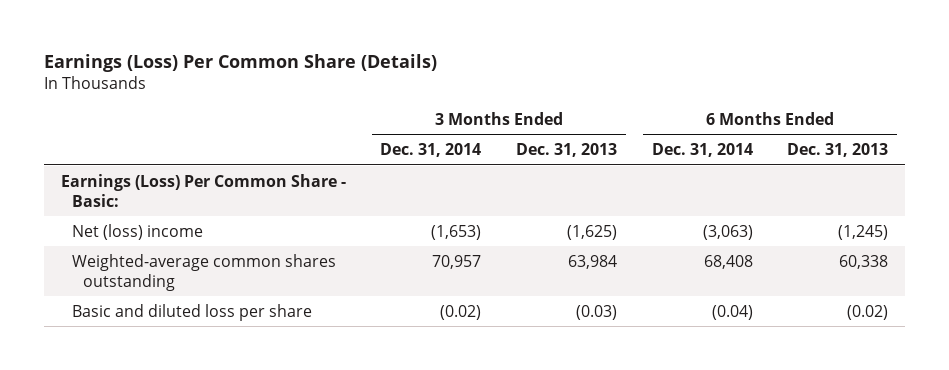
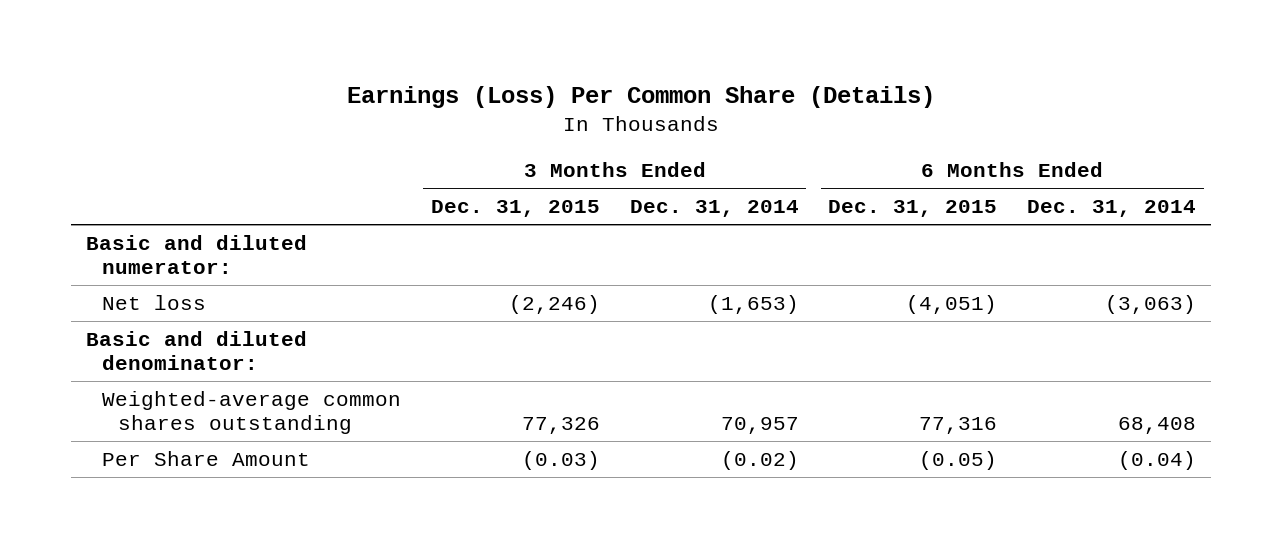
- | 3 Months Ended Dec. 31, 2014 | 3 Months Ended Dec. 31, 2013 | 6 Months Ended Dec. 31, 2014 | 6 Months Ended Dec. 31, 2013
+ | 3 Months Ended Dec. 31, 2015 | 3 Months Ended Dec. 31, 2014 | 6 Months Ended Dec. 31, 2015 | 6 Months Ended Dec. 31, 2014
- Earnings (Loss) Per Common Share - Basic:
- Net (loss) income | (1,653) | (1,625) | (3,063) | (1,245)
+ Basic and diluted numerator:
+ Net loss | (2,246) | (1,653) | (4,051) | (3,063)
+ Basic and diluted denominator:
- Basic and diluted loss per share | (0.02) | (0.03) | (0.04) | (0.02)
+ Per Share Amount | (0.03) | (0.02) | (0.05) | (0.04)

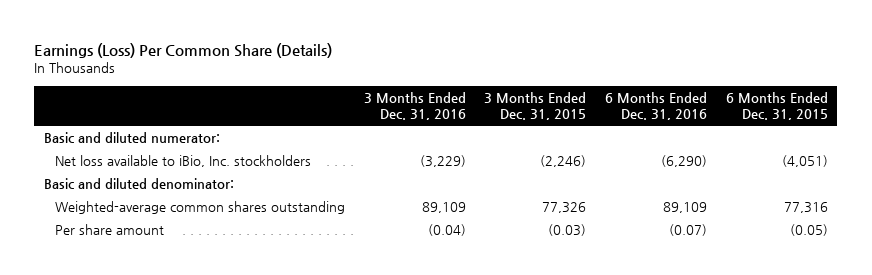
- | 3 Months Ended Dec. 31, 2015 | 3 Months Ended Dec. 31, 2014 | 6 Months Ended Dec. 31, 2015 | 6 Months Ended Dec. 31, 2014
+ | 3 Months Ended Dec. 31, 2016 | 3 Months Ended Dec. 31, 2015 | 6 Months Ended Dec. 31, 2016 | 6 Months Ended Dec. 31, 2015
- Net loss | (2,246) | (1,653) | (4,051) | (3,063)
+ Net loss available to iBio, Inc. stockholders | (3,229) | (2,246) | (6,290) | (4,051)
- Per Share Amount | (0.03) | (0.02) | (0.05) | (0.04)
+ Per share amount | (0.04) | (0.03) | (0.07) | (0.05)

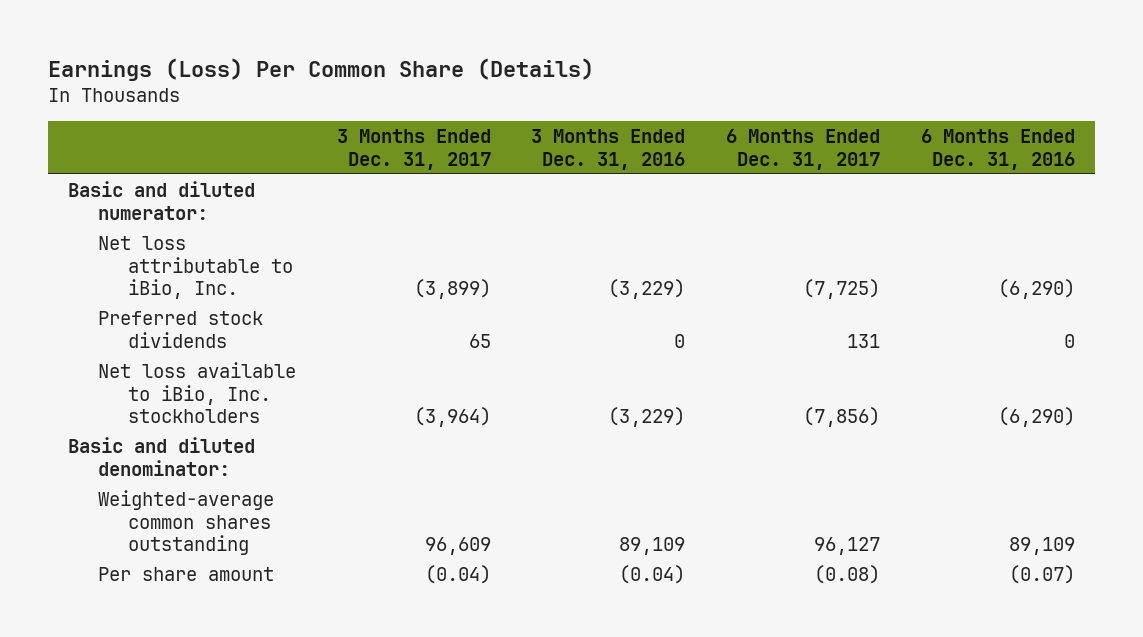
- | 3 Months Ended Dec. 31, 2016 | 3 Months Ended Dec. 31, 2015 | 6 Months Ended Dec. 31, 2016 | 6 Months Ended Dec. 31, 2015
+ | 3 Months Ended Dec. 31, 2017 | 3 Months Ended Dec. 31, 2016 | 6 Months Ended Dec. 31, 2017 | 6 Months Ended Dec. 31, 2016
+ Net loss attributable to iBio, Inc. | (3,899) | (3,229) | (7,725) | (6,290)
+ Preferred stock dividends | 65 | 0 | 131 | 0

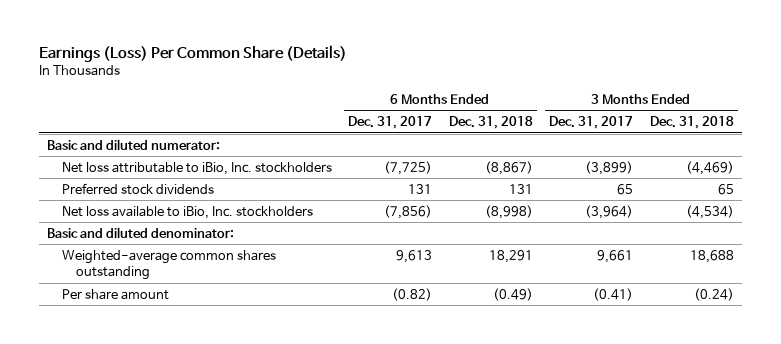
- | 3 Months Ended Dec. 31, 2017 | 3 Months Ended Dec. 31, 2016 | 6 Months Ended Dec. 31, 2017 | 6 Months Ended Dec. 31, 2016
+ | 6 Months Ended Dec. 31, 2017 | 6 Months Ended Dec. 31, 2018 | 3 Months Ended Dec. 31, 2017 | 3 Months Ended Dec. 31, 2018
- Net loss attributable to iBio, Inc. | (3,899) | (3,229) | (7,725) | (6,290)
+ Net loss attributable to iBio, Inc. stockholders | (7,725) | (8,867) | (3,899) | (4,469)
- Weighted-average common shares outstanding | 96,609 | 89,109 | 96,127 | 89,109
- Per share amount | (0.04) | (0.04) | (0.08) | (0.07)
+ Weighted-average common shares outstanding | 9,613 | 18,291 | 9,661 | 18,688
+ Per share amount | (0.82) | (0.49) | (0.41) | (0.24)

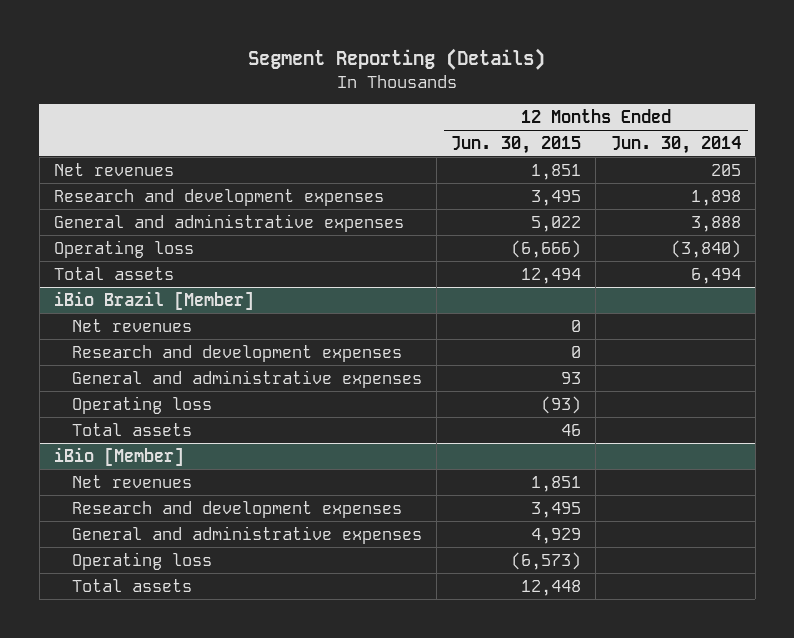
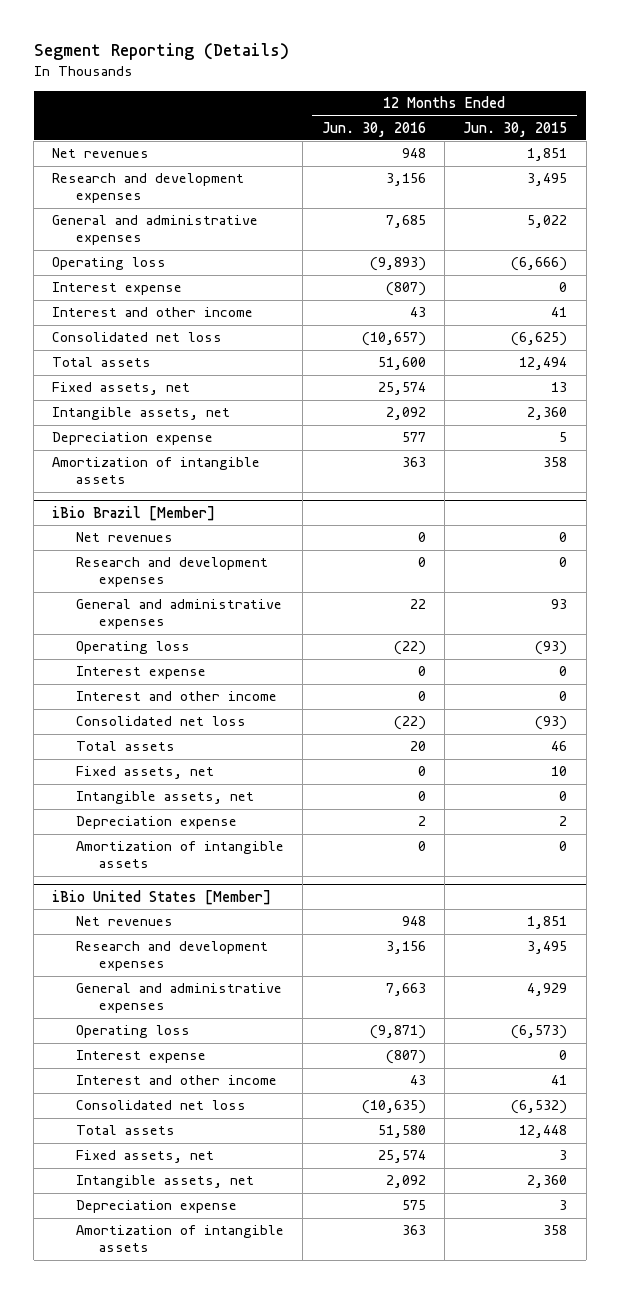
- | 12 Months Ended Jun. 30, 2015 | 12 Months Ended Jun. 30, 2014
+ | 12 Months Ended Jun. 30, 2016 | 12 Months Ended Jun. 30, 2015
+ Interest expense | (807) | 0
+ Interest and other income | 43 | 41
+ Consolidated net loss | (10,657) | (6,625)
+ Fixed assets, net | 25,574 | 13
+ Intangible assets, net | 2,092 | 2,360
+ Depreciation expense | 577 | 5
+ Amortization of intangible assets | 363 | 358
@ iBio Brazil [Member]
+ Interest expense | 0 | 0
+ Interest and other income | 0 | 0
+ Consolidated net loss | (22) | (93)
- iBio [Member]
@ iBio Brazil [Member]
+ Fixed assets, net | 0 | 10
+ Intangible assets, net | 0 | 0
+ Depreciation expense | 2 | 2
+ Amortization of intangible assets | 0 | 0
+ iBio United States [Member]
+ Interest expense | (807) | 0
+ Interest and other income | 43 | 41
+ Consolidated net loss | (10,635) | (6,532)
+ Fixed assets, net | 25,574 | 3
+ Intangible assets, net | 2,092 | 2,360
+ Depreciation expense | 575 | 3
+ Amortization of intangible assets | 363 | 358

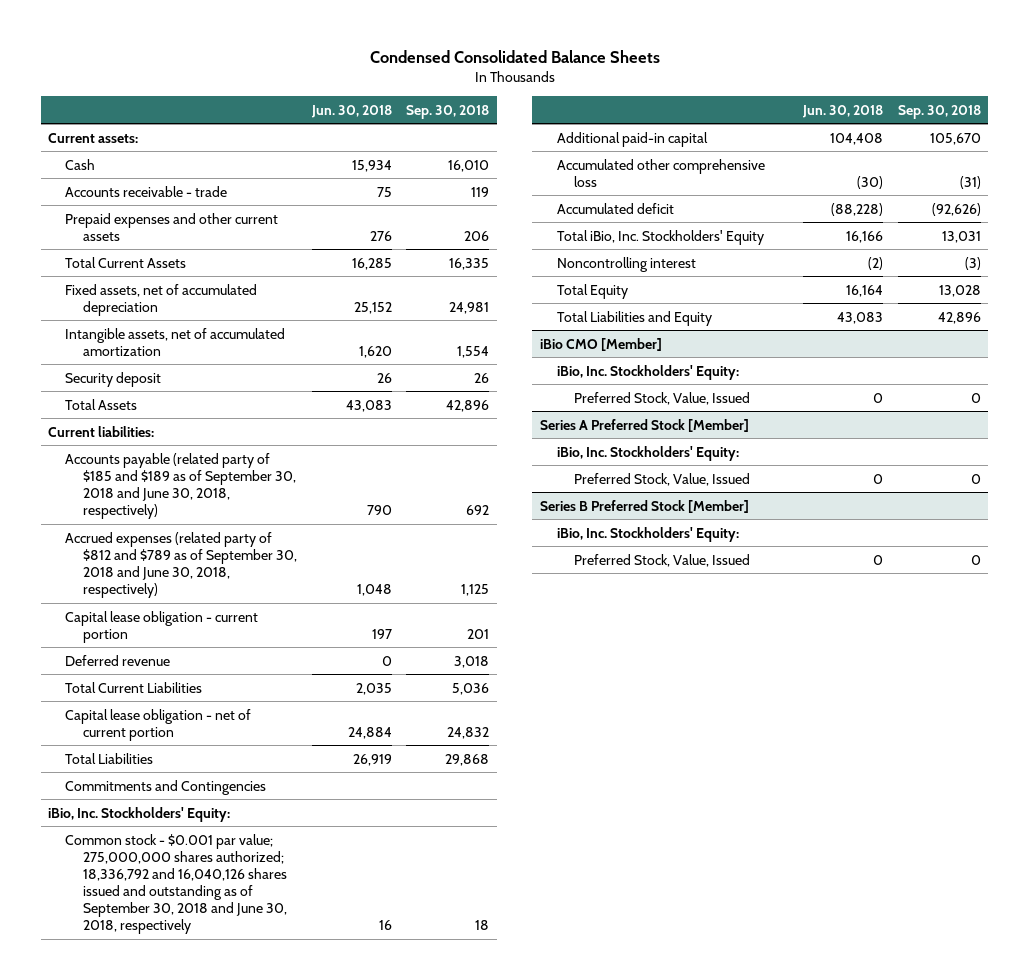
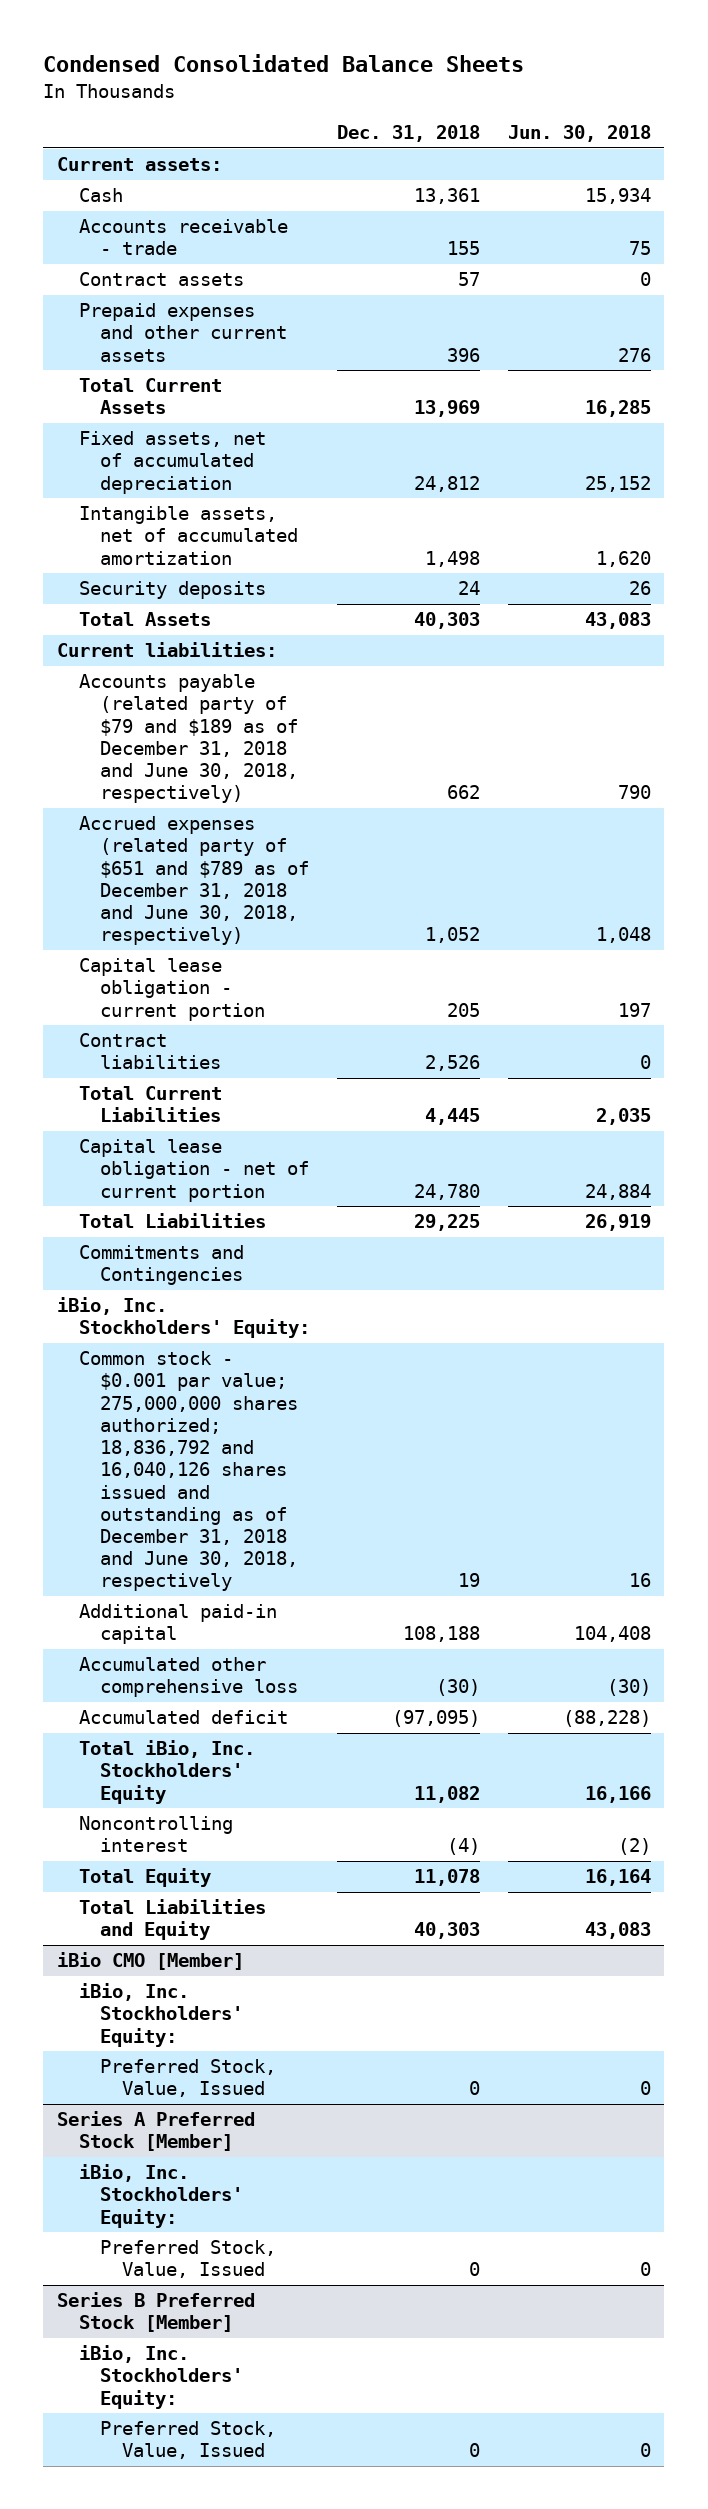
- | Jun. 30, 2018 | Sep. 30, 2018
+ | Dec. 31, 2018 | Jun. 30, 2018
+ Contract assets | 57 | 0
- Security deposit | 26 | 26
+ Security deposits | 24 | 26
- Accounts payable (related party of $185 and $189 as of September 30, 2018 and June 30, 2018, respectively) | 790 | 692
- Accrued expenses (related party of $812 and $789 as of September 30, 2018 and June 30, 2018, respectively) | 1,048 | 1,125
+ Accounts payable (related party of $79 and $189 as of December 31, 2018 and June 30, 2018, respectively) | 662 | 790
+ Accrued expenses (related party of $651 and $789 as of December 31, 2018 and June 30, 2018, respectively) | 1,052 | 1,048
- Deferred revenue | 0 | 3,018
+ Contract liabilities | 2,526 | 0
- Common stock - $0.001 par value; 275,000,000 shares authorized; 18,336,792 and 16,040,126 shares issued and outstanding as of September 30, 2018 and June 30, 2018, respectively | 16 | 18
+ Common stock - $0.001 par value; 275,000,000 shares authorized; 18,836,792 and 16,040,126 shares issued and outstanding as of December 31, 2018 and June 30, 2018, respectively | 19 | 16

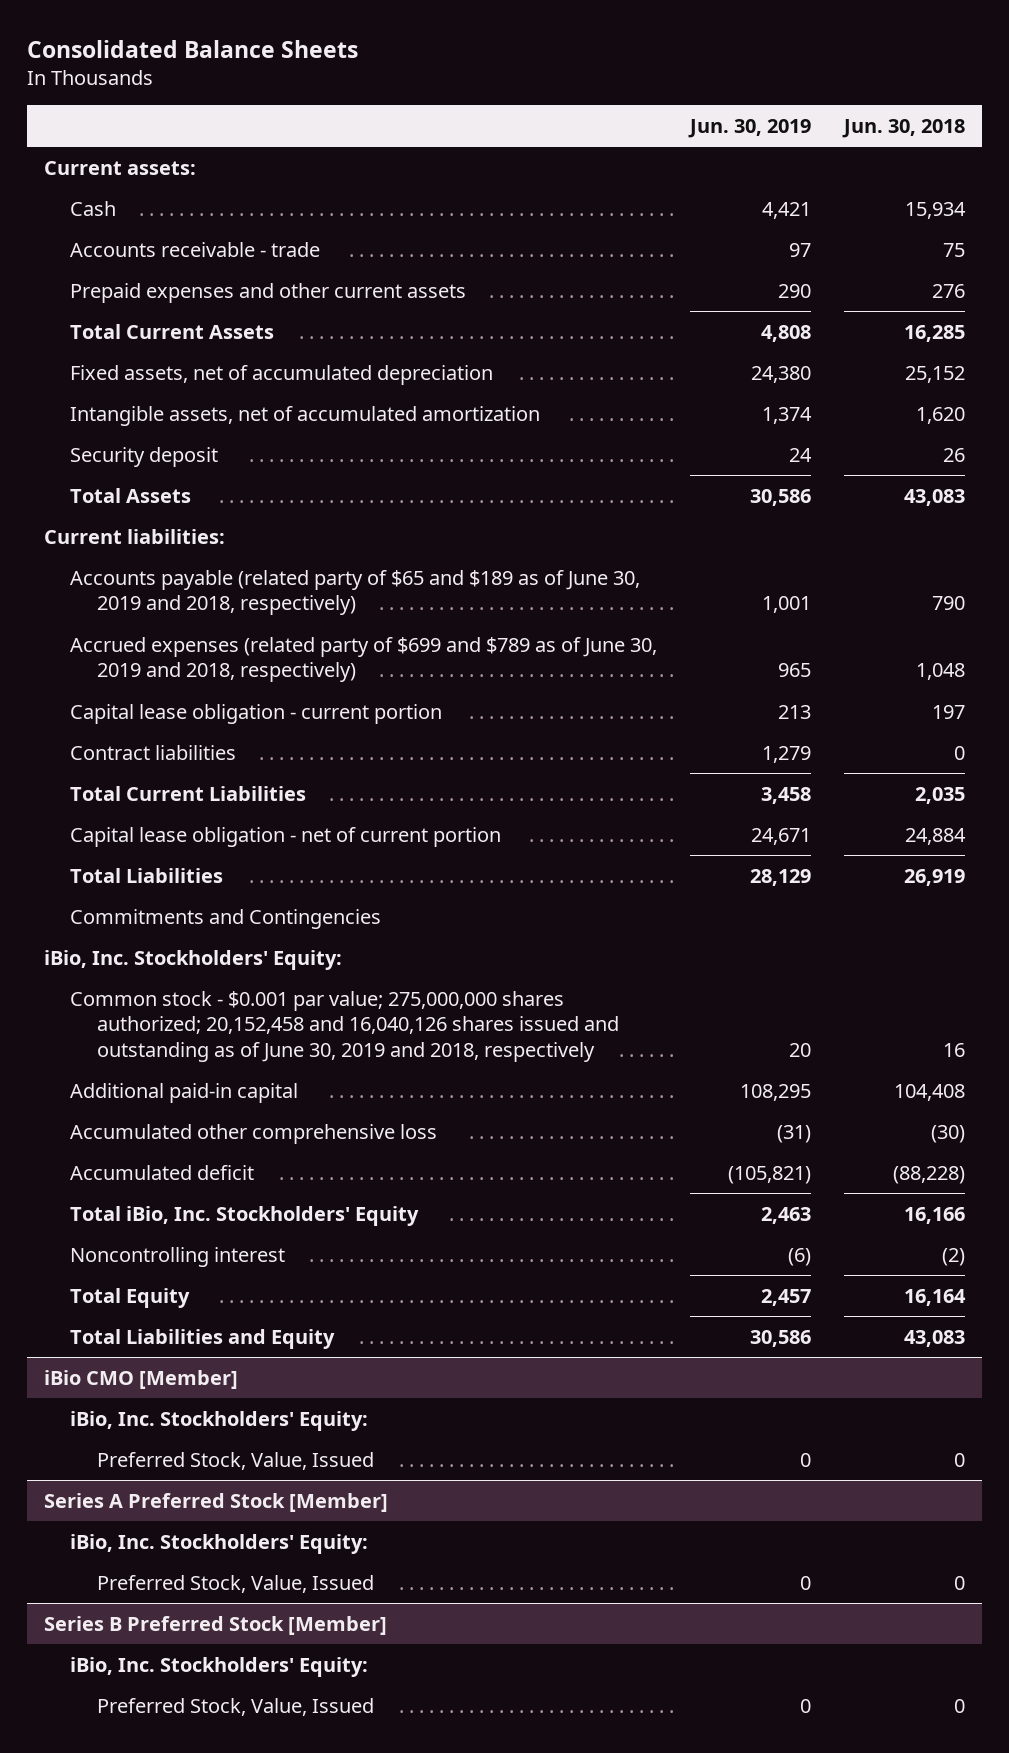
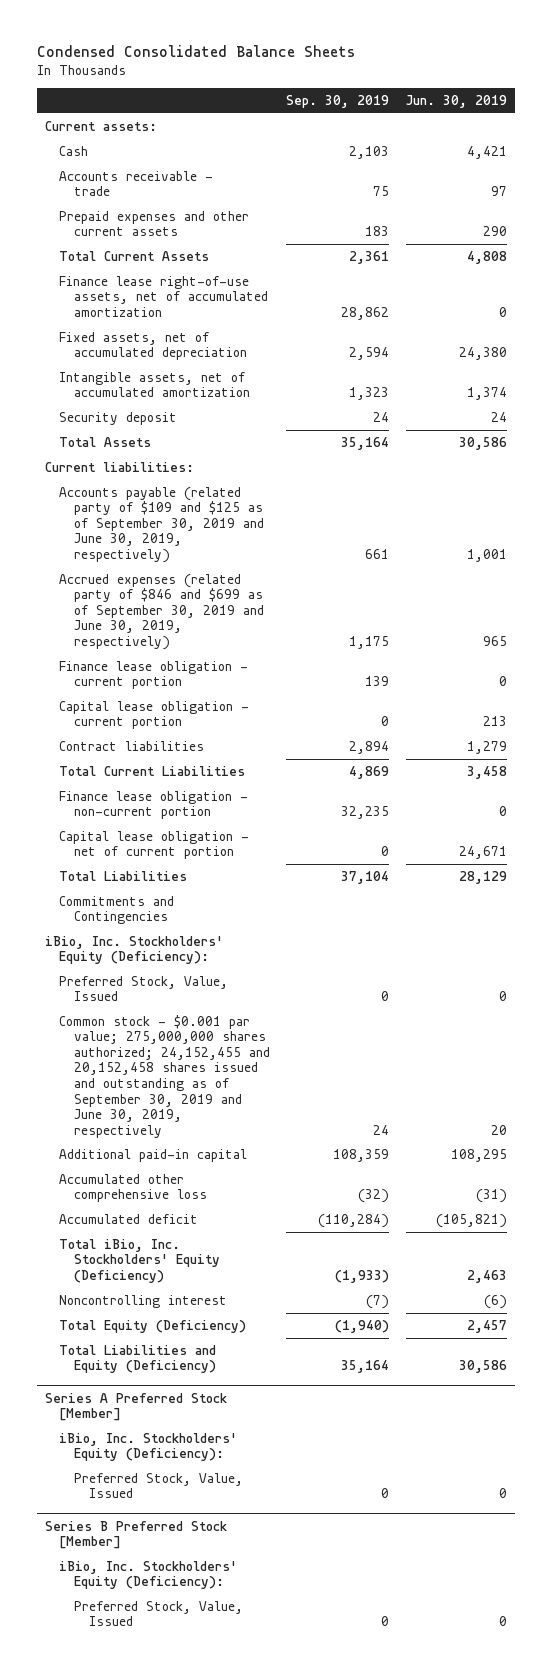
- Consolidated Balance Sheets
+ Condensed Consolidated Balance Sheets
- | Jun. 30, 2019 | Jun. 30, 2018
+ | Sep. 30, 2019 | Jun. 30, 2019
+ Finance lease right-of-use assets, net of accumulated amortization | 28,862 | 0
- Accounts payable (related party of $65 and $189 as of June 30, 2019 and 2018, respectively) | 1,001 | 790
- Accrued expenses (related party of $699 and $789 as of June 30, 2019 and 2018, respectively) | 965 | 1,048
+ Accounts payable (related party of $109 and $125 as of September 30, 2019 and June 30, 2019, respectively) | 661 | 1,001
+ Accrued expenses (related party of $846 and $699 as of September 30, 2019 and June 30, 2019, respectively) | 1,175 | 965
+ Finance lease obligation - current portion | 139 | 0
+ Finance lease obligation - non-current portion | 32,235 | 0
- iBio, Inc. Stockholders' Equity:
- Common stock - $0.001 par value; 275,000,000 shares authorized; 20,152,458 and 16,040,126 shares issued and outstanding as of June 30, 2019 and 2018, respectively | 20 | 16
+ iBio, Inc. Stockholders' Equity (Deficiency):
+ Preferred Stock, Value, Issued | 0 | 0
+ Common stock - $0.001 par value; 275,000,000 shares authorized; 24,152,455 and 20,152,458 shares issued and outstanding as of September 30, 2019 and June 30, 2019, respectively | 24 | 20
- Total iBio, Inc. Stockholders' Equity | 2,463 | 16,166
+ Total iBio, Inc. Stockholders' Equity (Deficiency) | (1,933) | 2,463
- Total Equity | 2,457 | 16,164
- Total Liabilities and Equity | 30,586 | 43,083
- iBio CMO [Member]
- iBio, Inc. Stockholders' Equity:
- Preferred Stock, Value, Issued | 0 | 0
+ Total Equity (Deficiency) | (1,940) | 2,457
+ Total Liabilities and Equity (Deficiency) | 35,164 | 30,586
@ Series A Preferred Stock [Member]
- iBio, Inc. Stockholders' Equity:
+ iBio, Inc. Stockholders' Equity (Deficiency):
@ Series B Preferred Stock [Member]
- iBio, Inc. Stockholders' Equity:
+ iBio, Inc. Stockholders' Equity (Deficiency):

